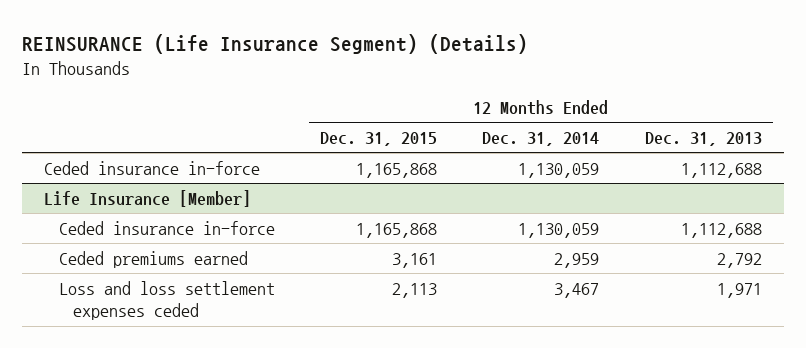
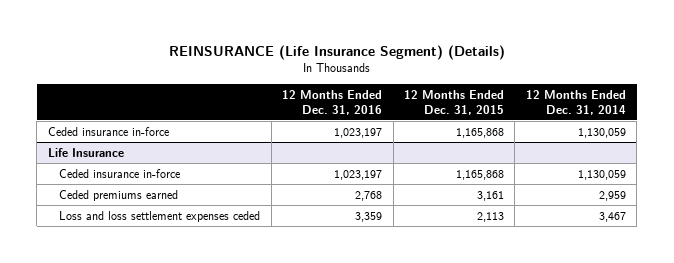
- | 12 Months Ended Dec. 31, 2015 | 12 Months Ended Dec. 31, 2014 | 12 Months Ended Dec. 31, 2013
+ | 12 Months Ended Dec. 31, 2016 | 12 Months Ended Dec. 31, 2015 | 12 Months Ended Dec. 31, 2014
- Life Insurance [Member]
+ Life Insurance

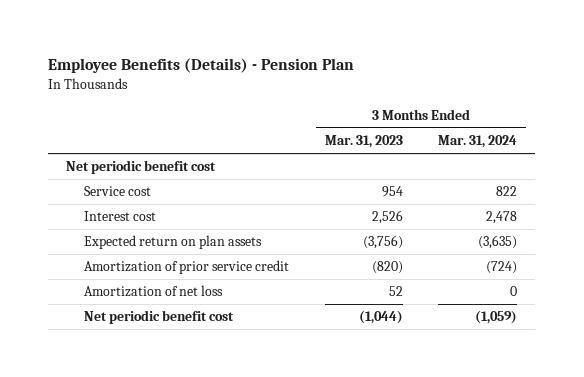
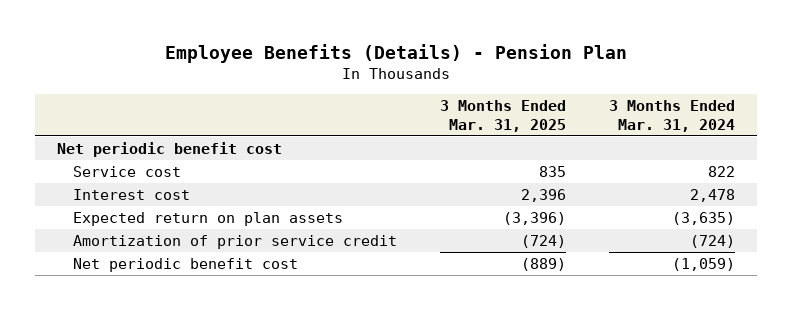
- | 3 Months Ended Mar. 31, 2023 | 3 Months Ended Mar. 31, 2024
+ | 3 Months Ended Mar. 31, 2025 | 3 Months Ended Mar. 31, 2024
- Amortization of net loss | 52 | 0

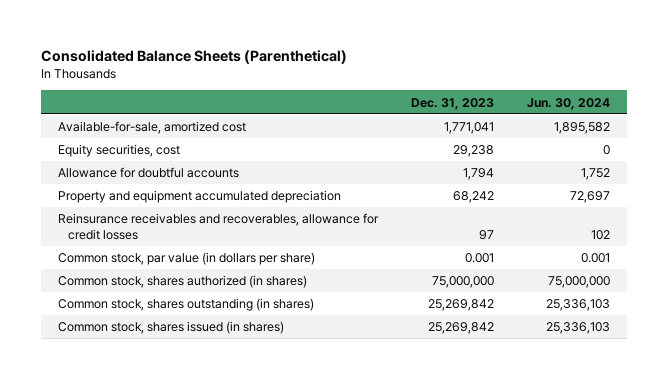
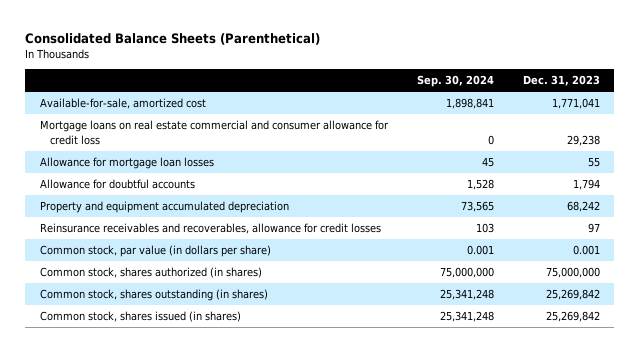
- | Dec. 31, 2023 | Jun. 30, 2024
+ | Sep. 30, 2024 | Dec. 31, 2023
- Equity securities, cost | 29,238 | 0
+ Mortgage loans on real estate commercial and consumer allowance for credit loss | 0 | 29,238
+ Allowance for mortgage loan losses | 45 | 55

